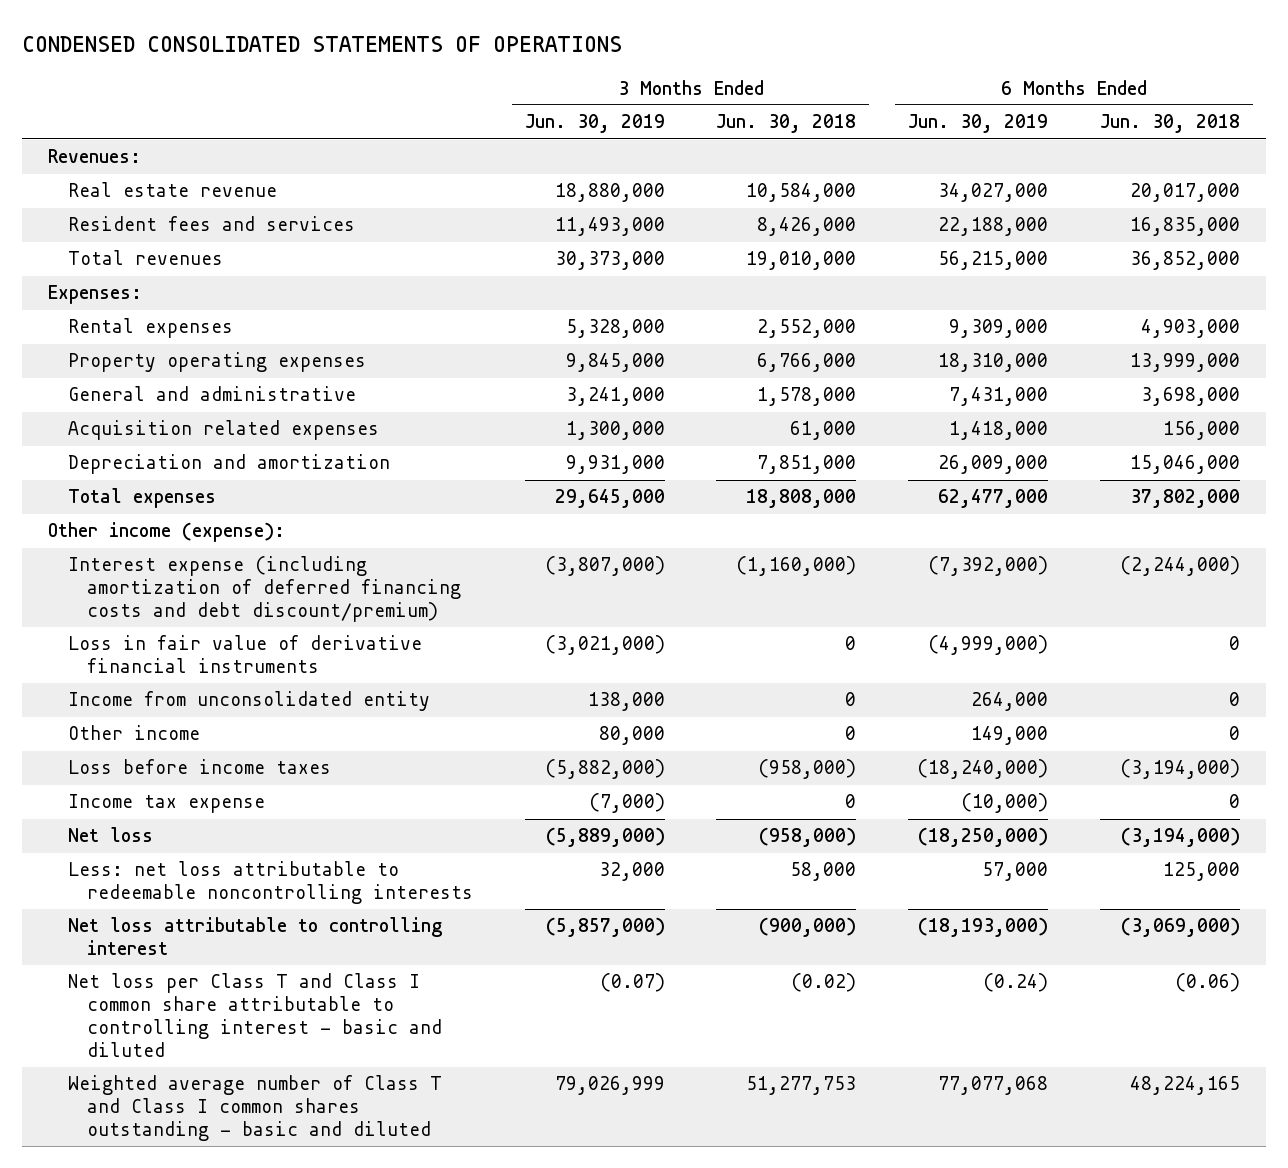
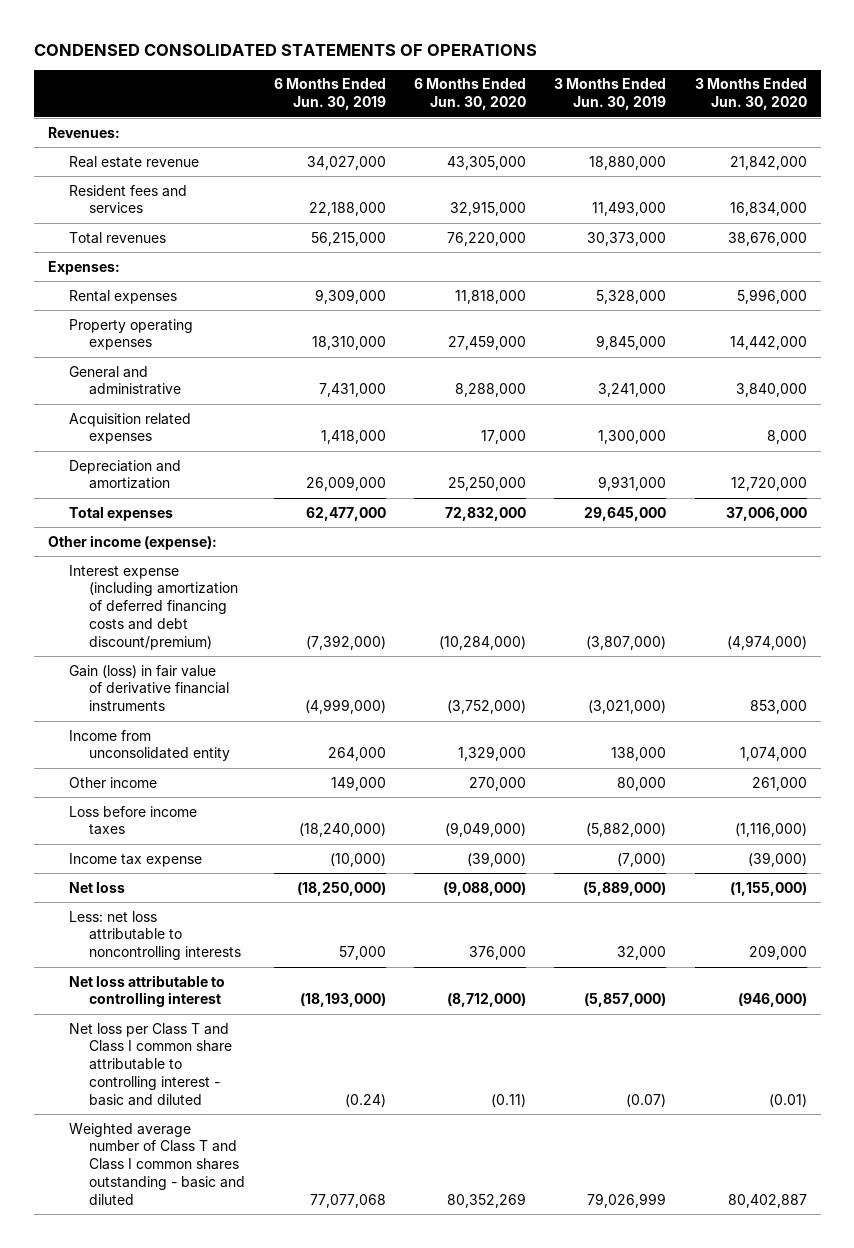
- | 3 Months Ended Jun. 30, 2019 | 3 Months Ended Jun. 30, 2018 | 6 Months Ended Jun. 30, 2019 | 6 Months Ended Jun. 30, 2018
+ | 6 Months Ended Jun. 30, 2019 | 6 Months Ended Jun. 30, 2020 | 3 Months Ended Jun. 30, 2019 | 3 Months Ended Jun. 30, 2020
- Loss in fair value of derivative financial instruments | (3,021,000) | 0 | (4,999,000) | 0
+ Gain (loss) in fair value of derivative financial instruments | (4,999,000) | (3,752,000) | (3,021,000) | 853,000
- Less: net loss attributable to redeemable noncontrolling interests | 32,000 | 58,000 | 57,000 | 125,000
+ Less: net loss attributable to noncontrolling interests | 57,000 | 376,000 | 32,000 | 209,000

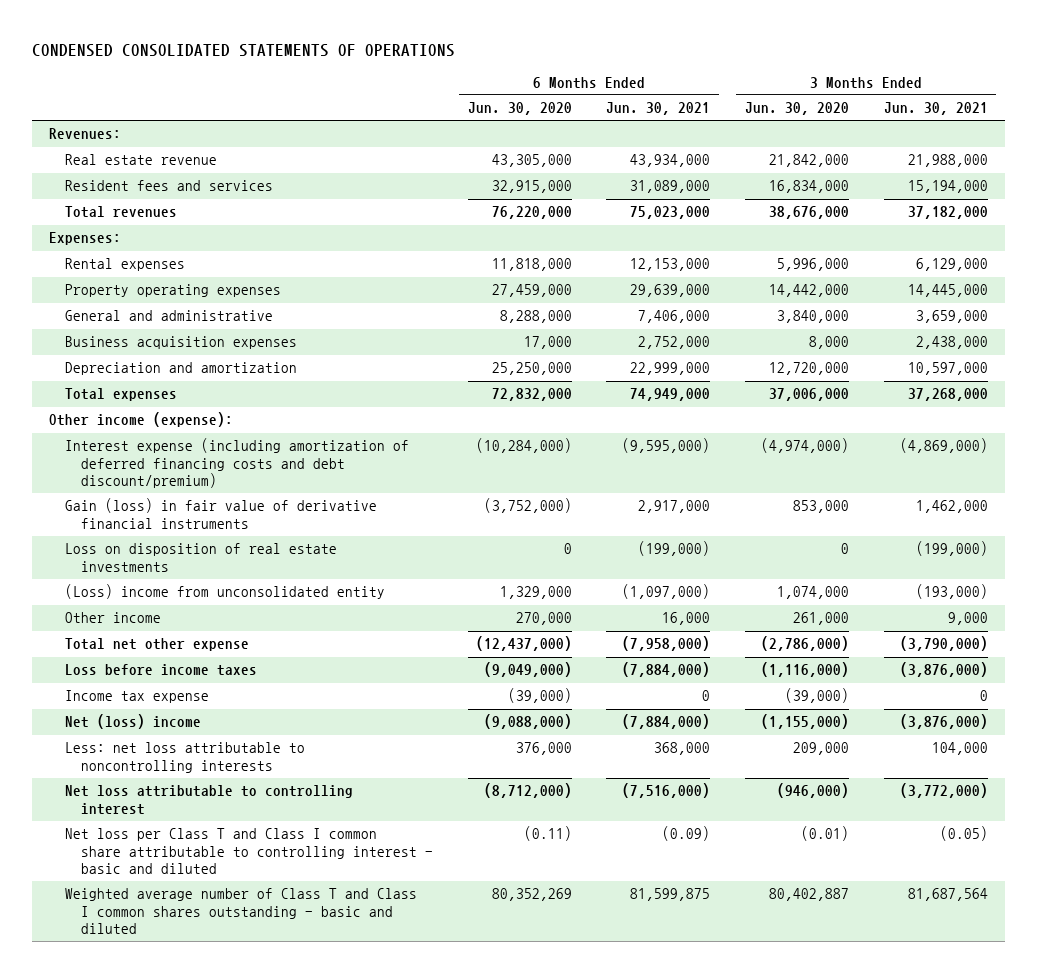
- | 6 Months Ended Jun. 30, 2019 | 6 Months Ended Jun. 30, 2020 | 3 Months Ended Jun. 30, 2019 | 3 Months Ended Jun. 30, 2020
+ | 6 Months Ended Jun. 30, 2020 | 6 Months Ended Jun. 30, 2021 | 3 Months Ended Jun. 30, 2020 | 3 Months Ended Jun. 30, 2021
- Acquisition related expenses | 1,418,000 | 17,000 | 1,300,000 | 8,000
+ Business acquisition expenses | 17,000 | 2,752,000 | 8,000 | 2,438,000
- Income from unconsolidated entity | 264,000 | 1,329,000 | 138,000 | 1,074,000
+ Loss on disposition of real estate investments | 0 | (199,000) | 0 | (199,000)
+ (Loss) income from unconsolidated entity | 1,329,000 | (1,097,000) | 1,074,000 | (193,000)
+ Total net other expense | (12,437,000) | (7,958,000) | (2,786,000) | (3,790,000)
- Net loss | (18,250,000) | (9,088,000) | (5,889,000) | (1,155,000)
+ Net (loss) income | (9,088,000) | (7,884,000) | (1,155,000) | (3,876,000)

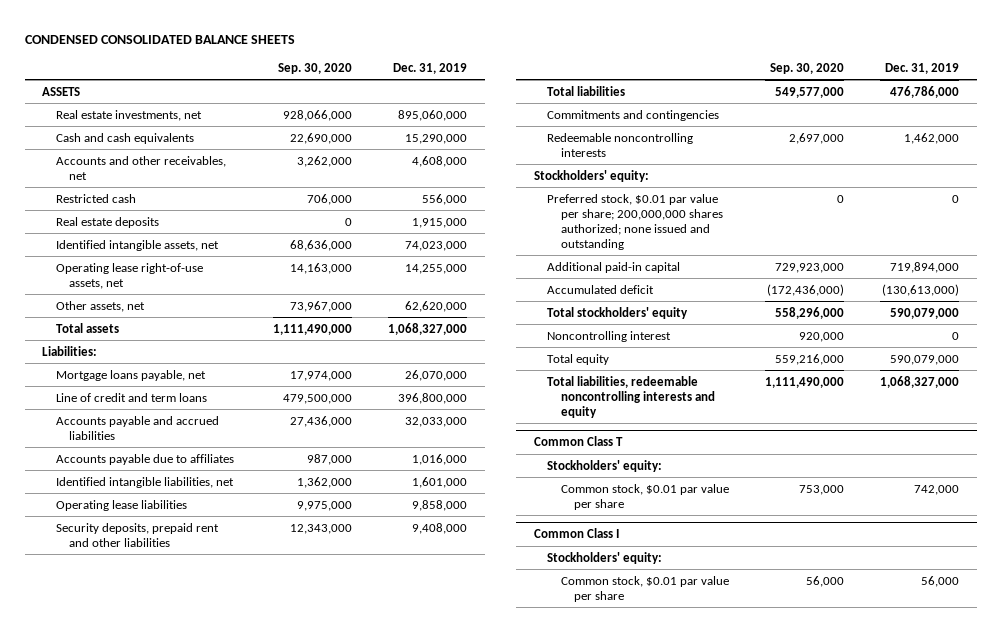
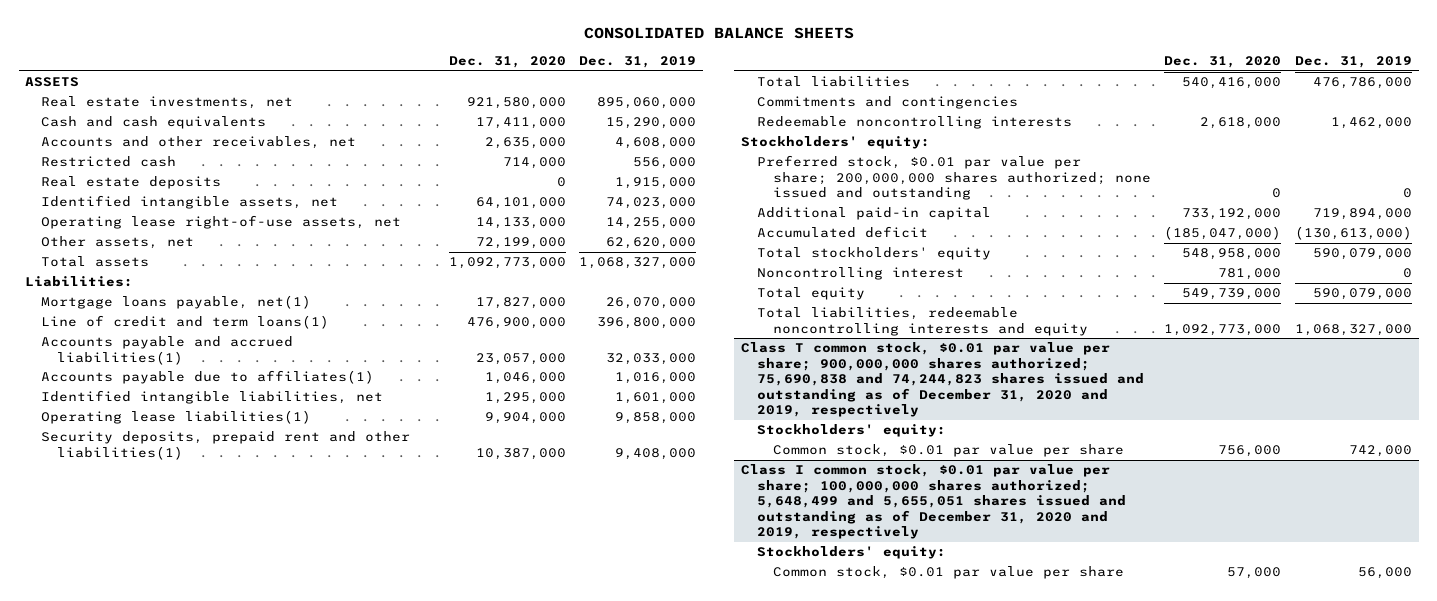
- CONDENSED CONSOLIDATED BALANCE SHEETS
+ CONSOLIDATED BALANCE SHEETS
- | Sep. 30, 2020 | Dec. 31, 2019
+ | Dec. 31, 2020 | Dec. 31, 2019
- Mortgage loans payable, net | 17,974,000 | 26,070,000
- Line of credit and term loans | 479,500,000 | 396,800,000
- Accounts payable and accrued liabilities | 27,436,000 | 32,033,000
- Accounts payable due to affiliates | 987,000 | 1,016,000
+ Mortgage loans payable, net(1) | 17,827,000 | 26,070,000
+ Line of credit and term loans(1) | 476,900,000 | 396,800,000
+ Accounts payable and accrued liabilities(1) | 23,057,000 | 32,033,000
+ Accounts payable due to affiliates(1) | 1,046,000 | 1,016,000
- Operating lease liabilities | 9,975,000 | 9,858,000
- Security deposits, prepaid rent and other liabilities | 12,343,000 | 9,408,000
+ Operating lease liabilities(1) | 9,904,000 | 9,858,000
+ Security deposits, prepaid rent and other liabilities(1) | 10,387,000 | 9,408,000
- Common Class T
+ Class T common stock, $0.01 par value per share; 900,000,000 shares authorized; 75,690,838 and 74,244,823 shares issued and outstanding as of December 31, 2020 and 2019, respectively
- Common Class I
+ Class I common stock, $0.01 par value per share; 100,000,000 shares authorized; 5,648,499 and 5,655,051 shares issued and outstanding as of December 31, 2020 and 2019, respectively

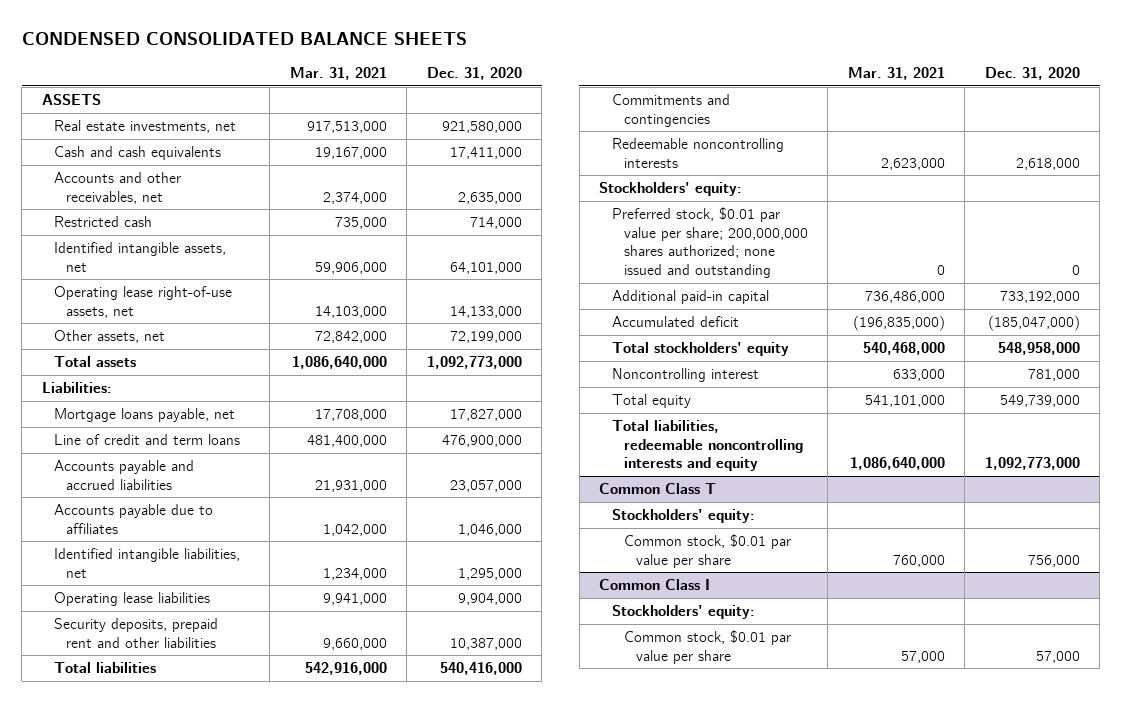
- CONSOLIDATED BALANCE SHEETS
+ CONDENSED CONSOLIDATED BALANCE SHEETS
- | Dec. 31, 2020 | Dec. 31, 2019
+ | Mar. 31, 2021 | Dec. 31, 2020
- Real estate deposits | 0 | 1,915,000
- Mortgage loans payable, net(1) | 17,827,000 | 26,070,000
- Line of credit and term loans(1) | 476,900,000 | 396,800,000
- Accounts payable and accrued liabilities(1) | 23,057,000 | 32,033,000
- Accounts payable due to affiliates(1) | 1,046,000 | 1,016,000
+ Mortgage loans payable, net | 17,708,000 | 17,827,000
+ Line of credit and term loans | 481,400,000 | 476,900,000
+ Accounts payable and accrued liabilities | 21,931,000 | 23,057,000
+ Accounts payable due to affiliates | 1,042,000 | 1,046,000
- Operating lease liabilities(1) | 9,904,000 | 9,858,000
- Security deposits, prepaid rent and other liabilities(1) | 10,387,000 | 9,408,000
+ Operating lease liabilities | 9,941,000 | 9,904,000
+ Security deposits, prepaid rent and other liabilities | 9,660,000 | 10,387,000
- Class T common stock, $0.01 par value per share; 900,000,000 shares authorized; 75,690,838 and 74,244,823 shares issued and outstanding as of December 31, 2020 and 2019, respectively
+ Common Class T
- Class I common stock, $0.01 par value per share; 100,000,000 shares authorized; 5,648,499 and 5,655,051 shares issued and outstanding as of December 31, 2020 and 2019, respectively
+ Common Class I

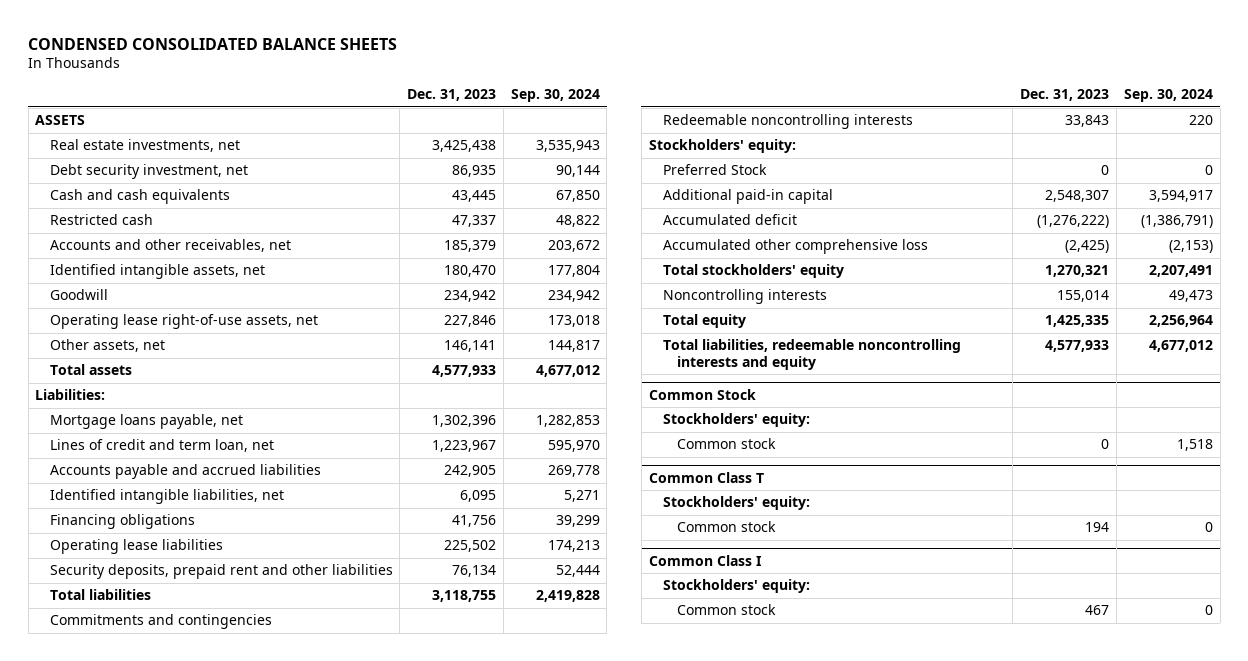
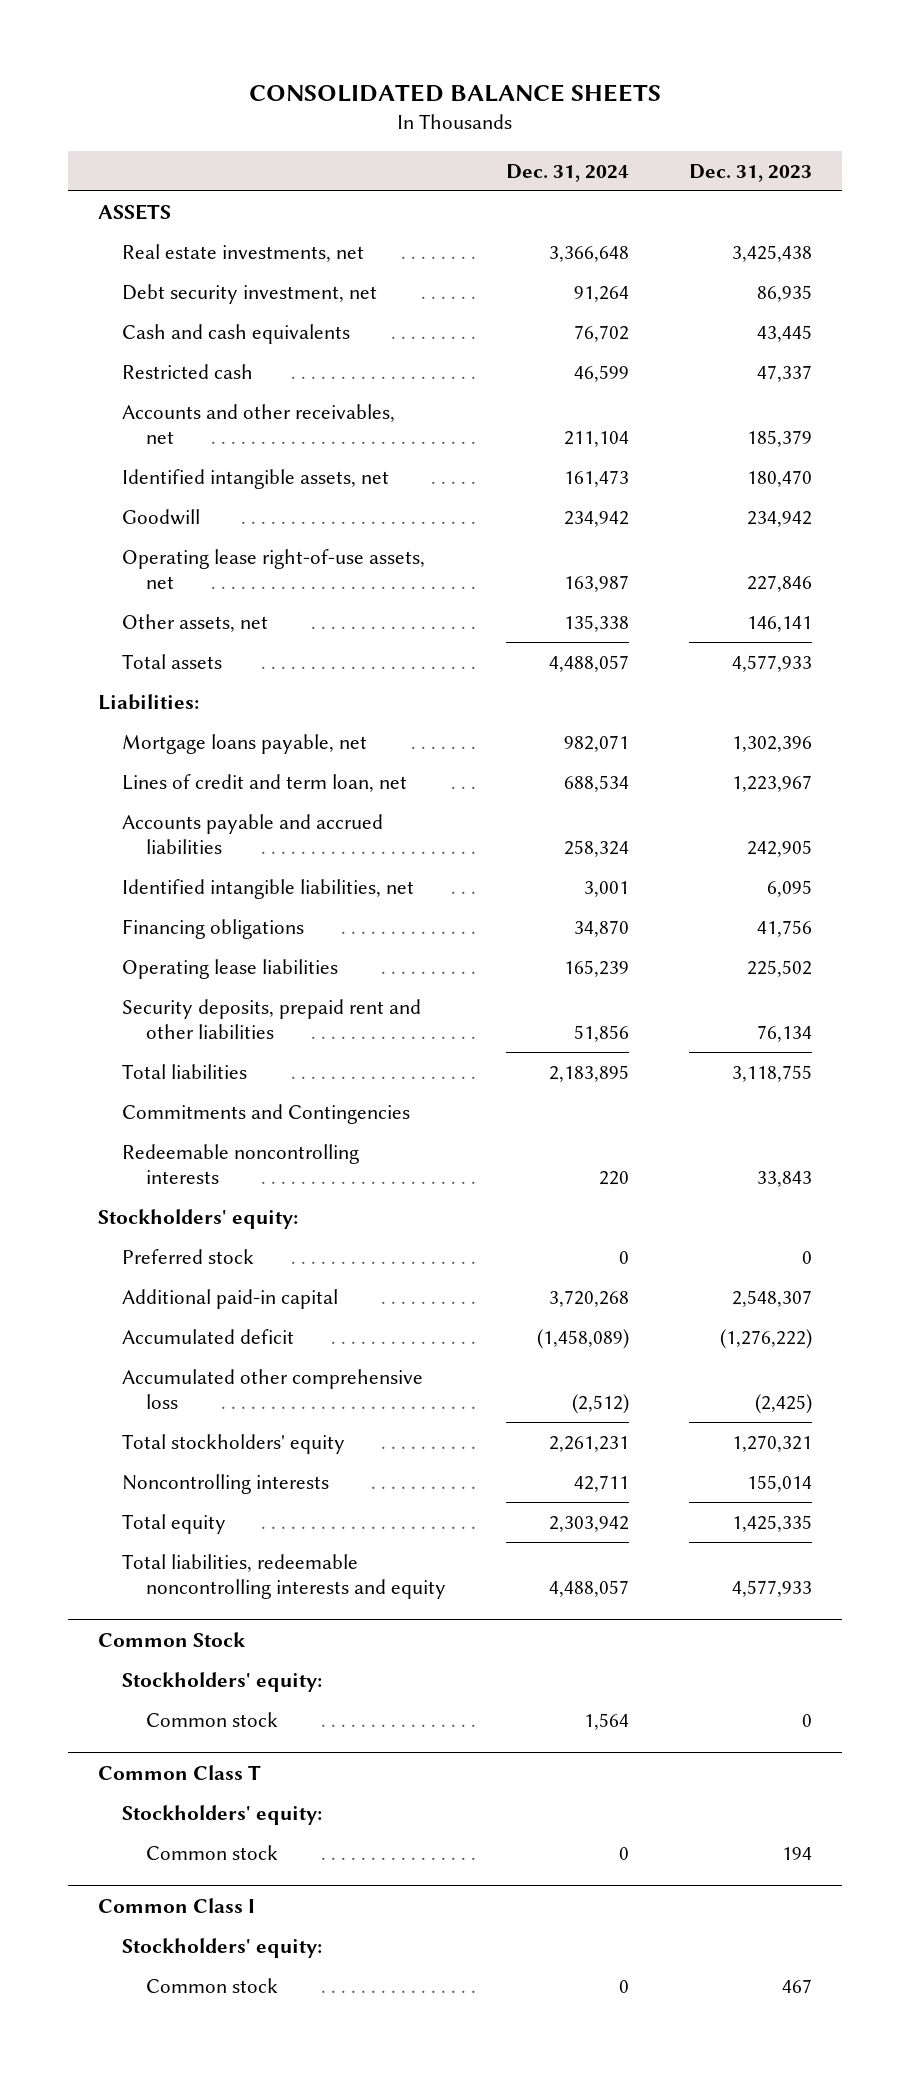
- CONDENSED CONSOLIDATED BALANCE SHEETS
+ CONSOLIDATED BALANCE SHEETS
- | Dec. 31, 2023 | Sep. 30, 2024
+ | Dec. 31, 2024 | Dec. 31, 2023
- Commitments and contingencies
+ Commitments and Contingencies
- Preferred Stock | 0 | 0
+ Preferred stock | 0 | 0

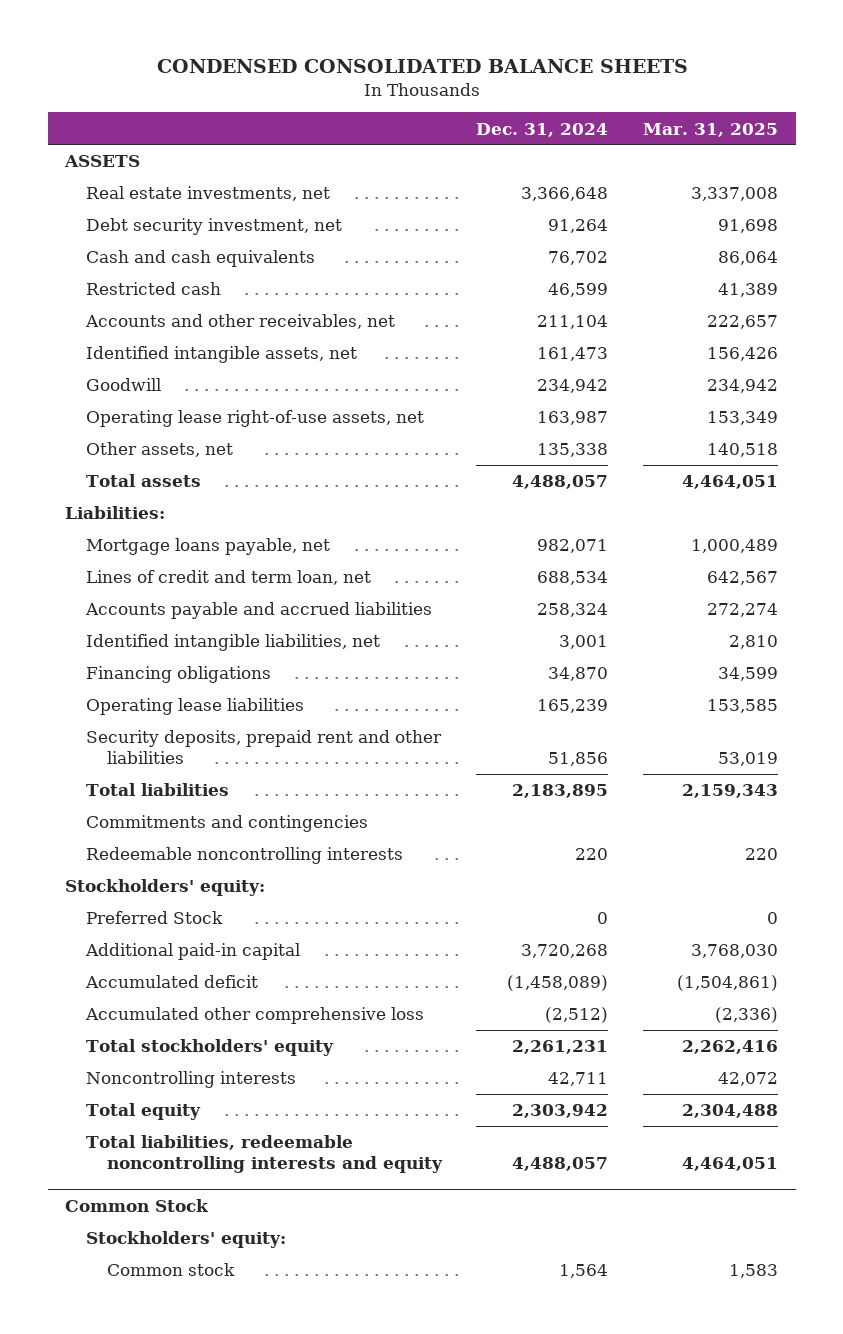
- CONSOLIDATED BALANCE SHEETS
+ CONDENSED CONSOLIDATED BALANCE SHEETS
- | Dec. 31, 2024 | Dec. 31, 2023
+ | Dec. 31, 2024 | Mar. 31, 2025
- Commitments and Contingencies
+ Commitments and contingencies
- Preferred stock | 0 | 0
+ Preferred Stock | 0 | 0
- Common Class T
- Stockholders' equity:
- Common stock | 0 | 194
- Common Class I
- Stockholders' equity:
- Common stock | 0 | 467

